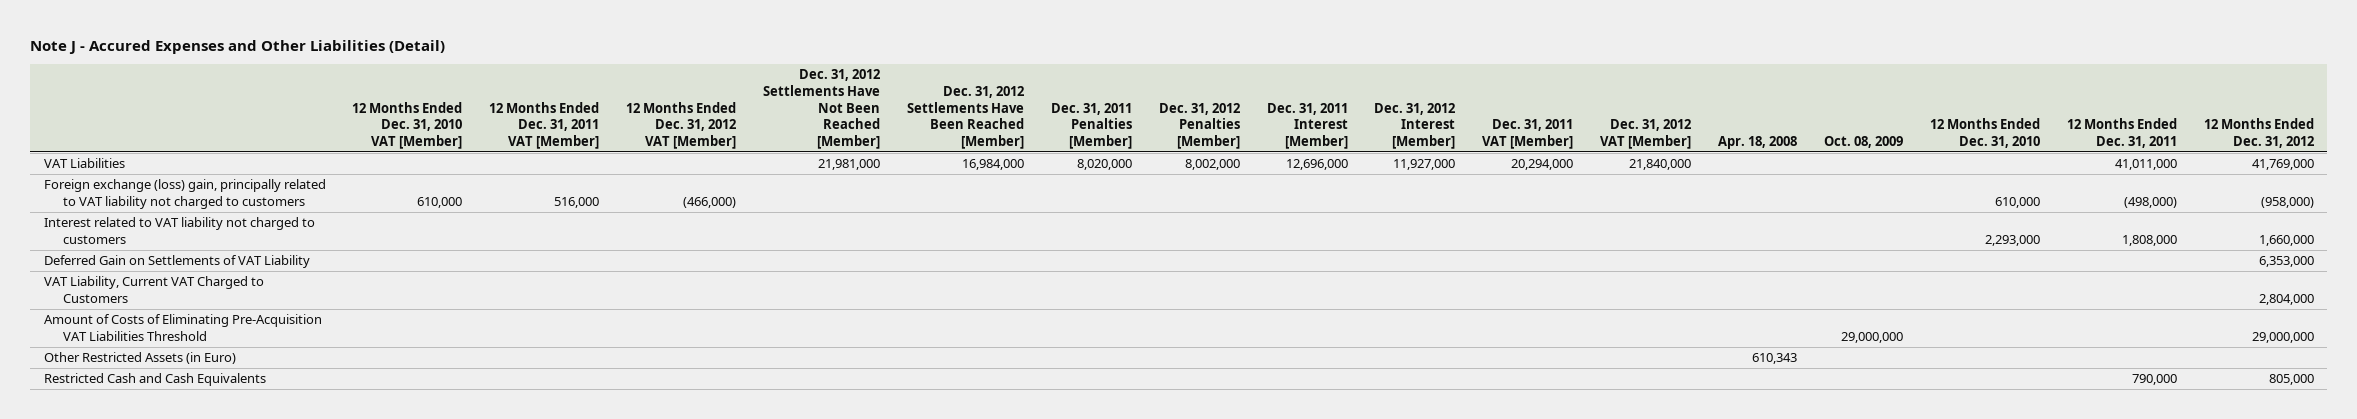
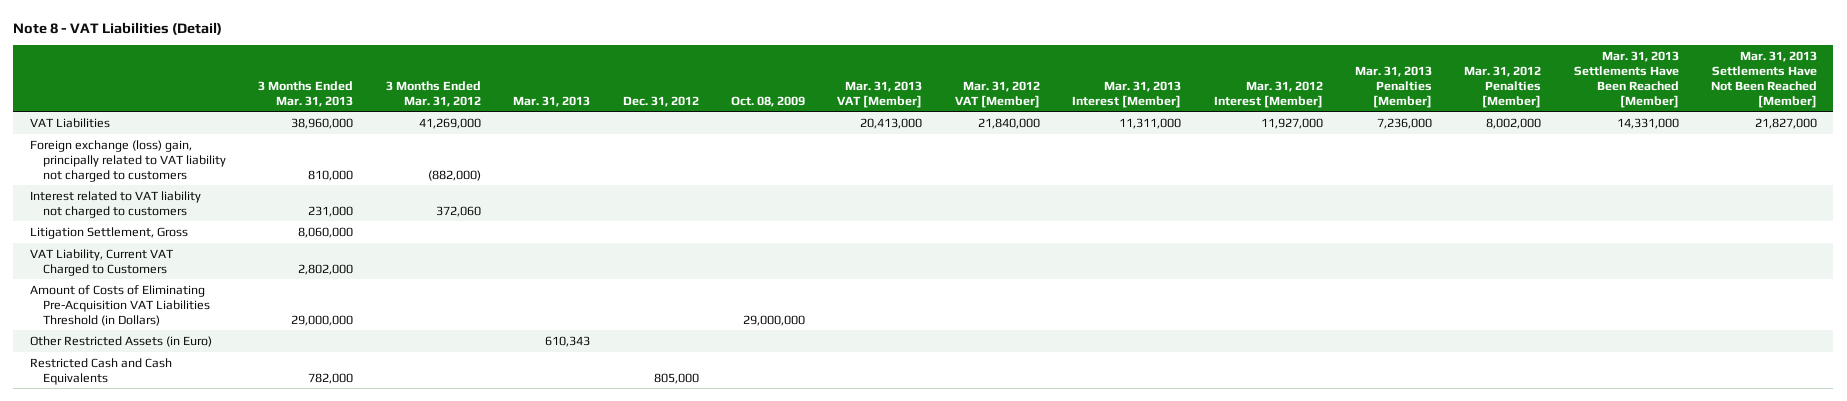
- Note J - Accured Expenses and Other Liabilities (Detail)
+ Note 8 - VAT Liabilities (Detail)
- | 12 Months Ended Dec. 31, 2010 VAT [Member] | 12 Months Ended Dec. 31, 2011 VAT [Member] | 12 Months Ended Dec. 31, 2012 VAT [Member] | Dec. 31, 2012 Settlements Have Not Been Reached [Member] | Dec. 31, 2012 Settlements Have Been Reached [Member] | Dec. 31, 2011 Penalties [Member] | Dec. 31, 2012 Penalties [Member] | Dec. 31, 2011 Interest [Member] | Dec. 31, 2012 Interest [Member] | Dec. 31, 2011 VAT [Member] | Dec. 31, 2012 VAT [Member] | Apr. 18, 2008 | Oct. 08, 2009 | 12 Months Ended Dec. 31, 2010 | 12 Months Ended Dec. 31, 2011 | 12 Months Ended Dec. 31, 2012
+ | 3 Months Ended Mar. 31, 2013 | 3 Months Ended Mar. 31, 2012 | Mar. 31, 2013 | Dec. 31, 2012 | Oct. 08, 2009 | Mar. 31, 2013 VAT [Member] | Mar. 31, 2012 VAT [Member] | Mar. 31, 2013 Interest [Member] | Mar. 31, 2012 Interest [Member] | Mar. 31, 2013 Penalties [Member] | Mar. 31, 2012 Penalties [Member] | Mar. 31, 2013 Settlements Have Been Reached [Member] | Mar. 31, 2013 Settlements Have Not Been Reached [Member]
- Deferred Gain on Settlements of VAT Liability | | | | | | | | | | | | | | | | 6,353,000
+ Litigation Settlement, Gross | 8,060,000 | | | | | | | | | | | |
- Amount of Costs of Eliminating Pre-Acquisition VAT Liabilities Threshold | | | | | | | | | | | | | 29,000,000 | | | 29,000,000
+ Amount of Costs of Eliminating Pre-Acquisition VAT Liabilities Threshold (in Dollars) | 29,000,000 | | | | 29,000,000 | | | | | | | |

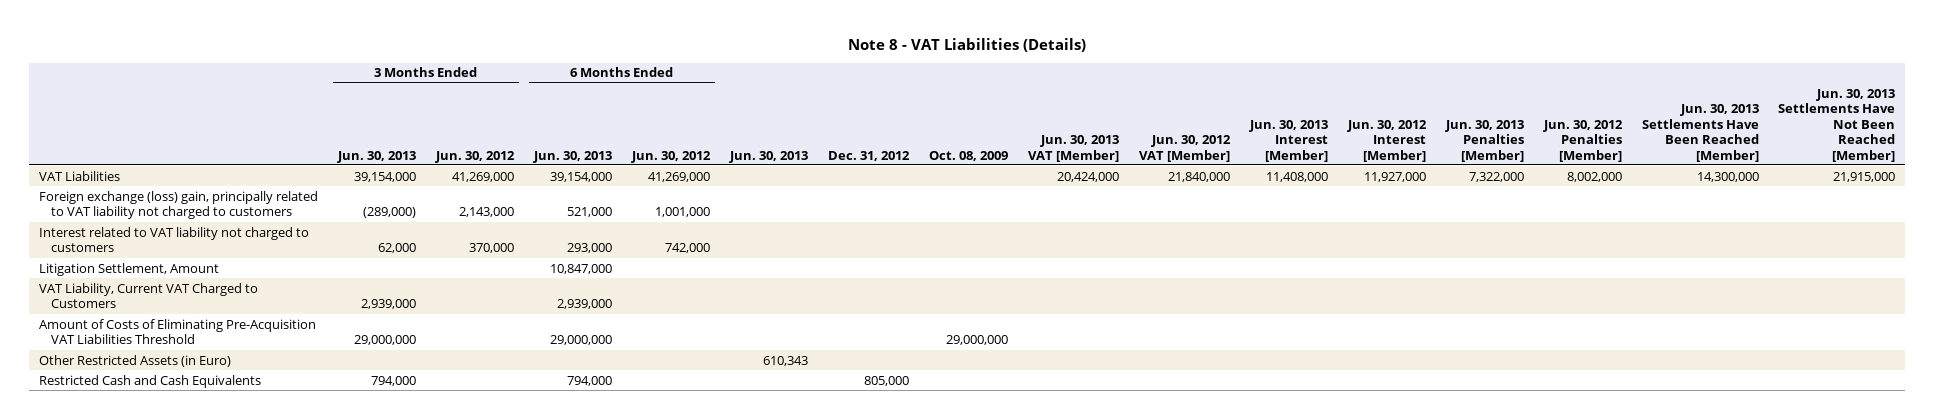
- Note 8 - VAT Liabilities (Detail)
+ Note 8 - VAT Liabilities (Details)
- | 3 Months Ended Mar. 31, 2013 | 3 Months Ended Mar. 31, 2012 | Mar. 31, 2013 | Dec. 31, 2012 | Oct. 08, 2009 | Mar. 31, 2013 VAT [Member] | Mar. 31, 2012 VAT [Member] | Mar. 31, 2013 Interest [Member] | Mar. 31, 2012 Interest [Member] | Mar. 31, 2013 Penalties [Member] | Mar. 31, 2012 Penalties [Member] | Mar. 31, 2013 Settlements Have Been Reached [Member] | Mar. 31, 2013 Settlements Have Not Been Reached [Member]
+ | 3 Months Ended Jun. 30, 2013 | 3 Months Ended Jun. 30, 2012 | 6 Months Ended Jun. 30, 2013 | 6 Months Ended Jun. 30, 2012 | Jun. 30, 2013 | Dec. 31, 2012 | Oct. 08, 2009 | Jun. 30, 2013 VAT [Member] | Jun. 30, 2012 VAT [Member] | Jun. 30, 2013 Interest [Member] | Jun. 30, 2012 Interest [Member] | Jun. 30, 2013 Penalties [Member] | Jun. 30, 2012 Penalties [Member] | Jun. 30, 2013 Settlements Have Been Reached [Member] | Jun. 30, 2013 Settlements Have Not Been Reached [Member]
- Litigation Settlement, Gross | 8,060,000 | | | | | | | | | | | |
+ Litigation Settlement, Amount | | | 10,847,000 | | | | | | | | | | | |
- Amount of Costs of Eliminating Pre-Acquisition VAT Liabilities Threshold (in Dollars) | 29,000,000 | | | | 29,000,000 | | | | | | | |
+ Amount of Costs of Eliminating Pre-Acquisition VAT Liabilities Threshold | 29,000,000 | | 29,000,000 | | | | 29,000,000 | | | | | | | |

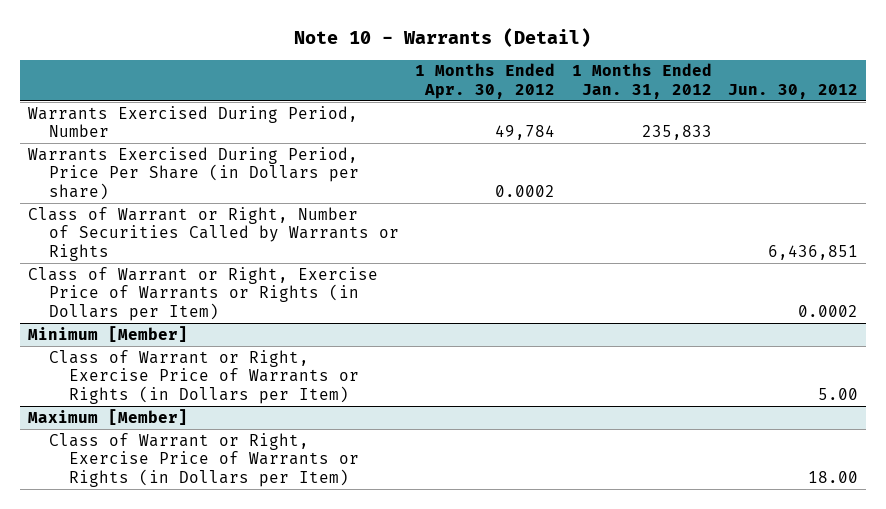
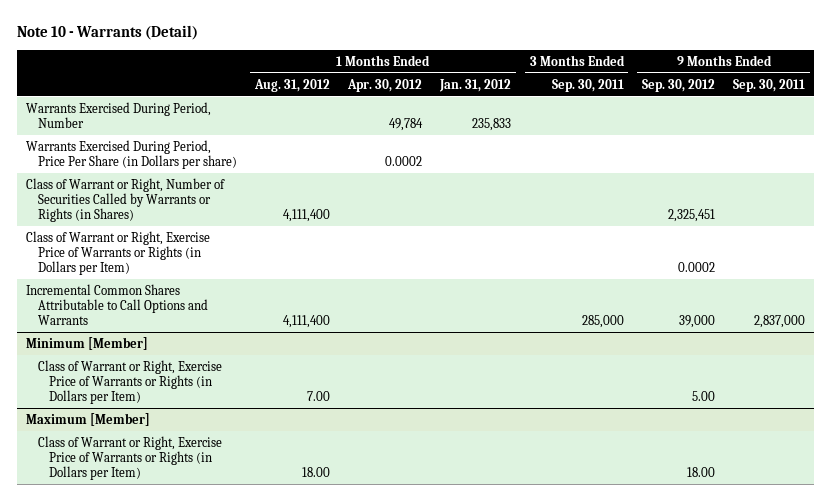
- | 1 Months Ended Apr. 30, 2012 | 1 Months Ended Jan. 31, 2012 | Jun. 30, 2012
+ | 1 Months Ended Aug. 31, 2012 | 1 Months Ended Apr. 30, 2012 | 1 Months Ended Jan. 31, 2012 | 3 Months Ended Sep. 30, 2011 | 9 Months Ended Sep. 30, 2012 | 9 Months Ended Sep. 30, 2011
- Class of Warrant or Right, Number of Securities Called by Warrants or Rights | | | 6,436,851
+ Class of Warrant or Right, Number of Securities Called by Warrants or Rights (in Shares) | 4,111,400 | | | | 2,325,451 |
+ Incremental Common Shares Attributable to Call Options and Warrants | 4,111,400 | | | 285,000 | 39,000 | 2,837,000

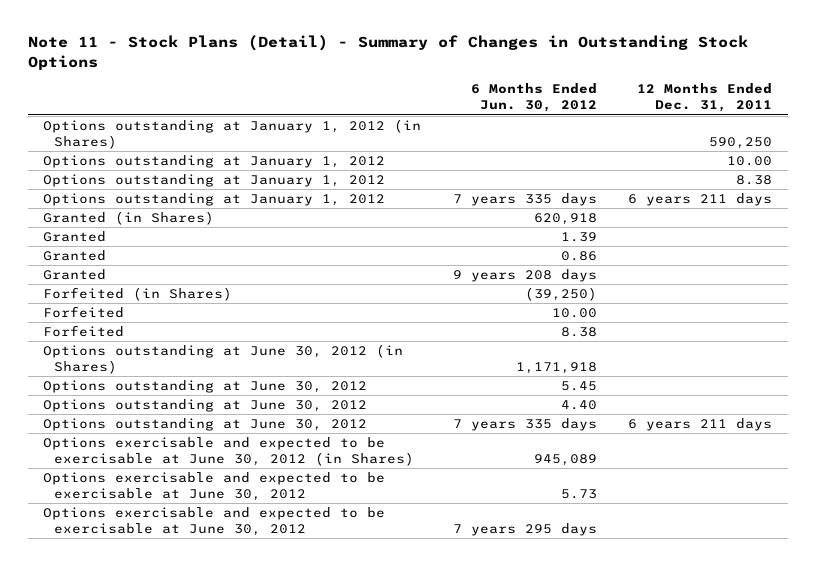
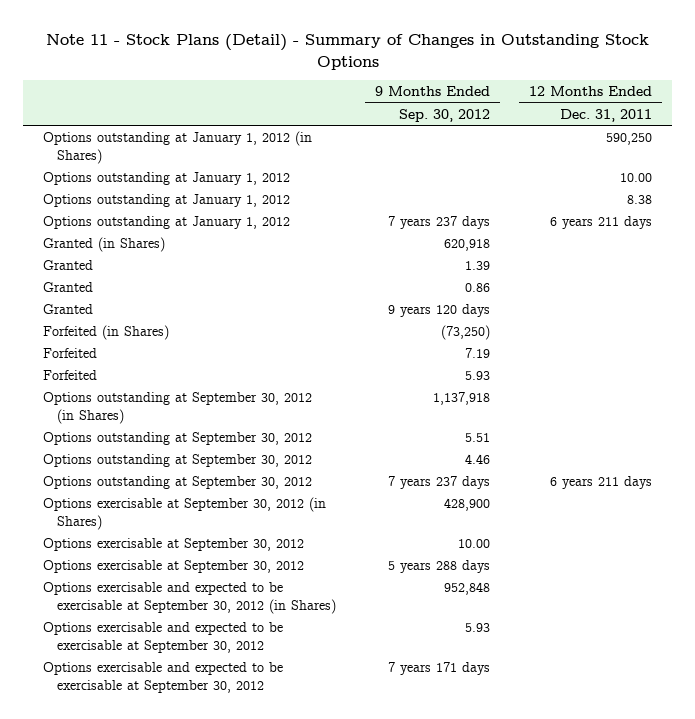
- | 6 Months Ended Jun. 30, 2012 | 12 Months Ended Dec. 31, 2011
+ | 9 Months Ended Sep. 30, 2012 | 12 Months Ended Dec. 31, 2011
- Options outstanding at June 30, 2012 (in Shares) | 1,171,918 |
- Options outstanding at June 30, 2012 | 5.45 |
- Options outstanding at June 30, 2012 | 4.40 |
- Options outstanding at June 30, 2012 | 7 years 335 days | 6 years 211 days
- Options exercisable and expected to be exercisable at June 30, 2012 (in Shares) | 945,089 |
- Options exercisable and expected to be exercisable at June 30, 2012 | 5.73 |
- Options exercisable and expected to be exercisable at June 30, 2012 | 7 years 295 days |
+ Options outstanding at September 30, 2012 (in Shares) | 1,137,918 |
+ Options outstanding at September 30, 2012 | 5.51 |
+ Options outstanding at September 30, 2012 | 4.46 |
+ Options outstanding at September 30, 2012 | 7 years 237 days | 6 years 211 days
+ Options exercisable at September 30, 2012 (in Shares) | 428,900 |
+ Options exercisable at September 30, 2012 | 10.00 |
+ Options exercisable at September 30, 2012 | 5 years 288 days |
+ Options exercisable and expected to be exercisable at September 30, 2012 (in Shares) | 952,848 |
+ Options exercisable and expected to be exercisable at September 30, 2012 | 5.93 |
+ Options exercisable and expected to be exercisable at September 30, 2012 | 7 years 171 days |

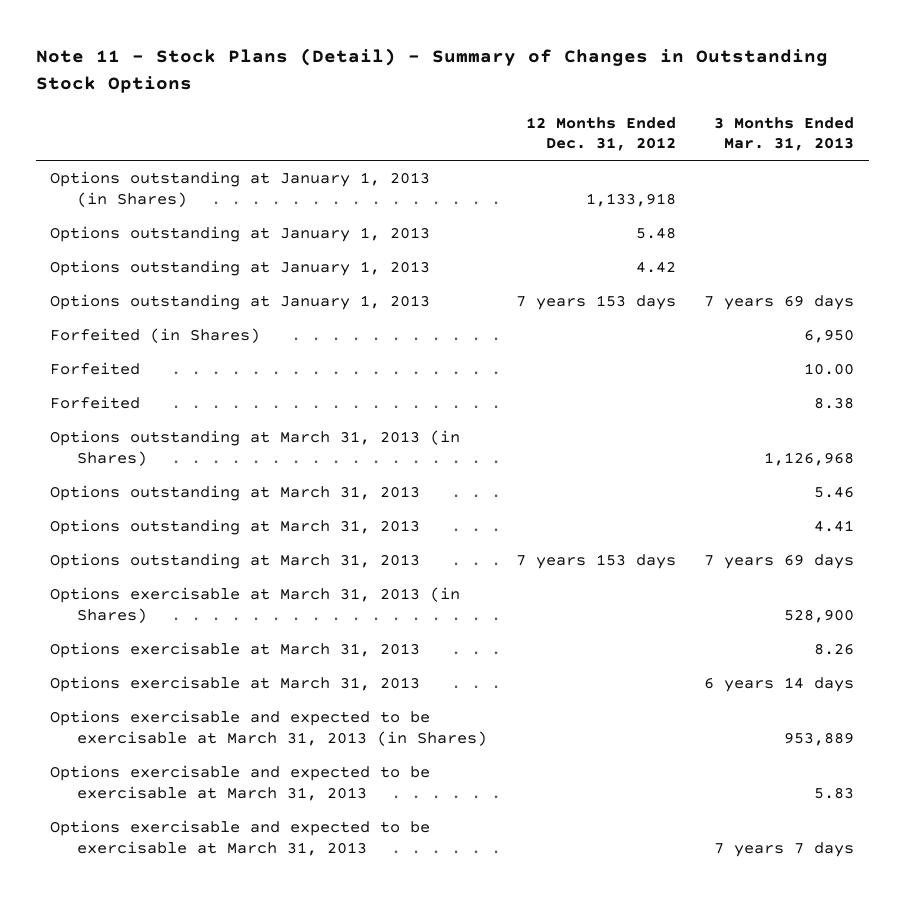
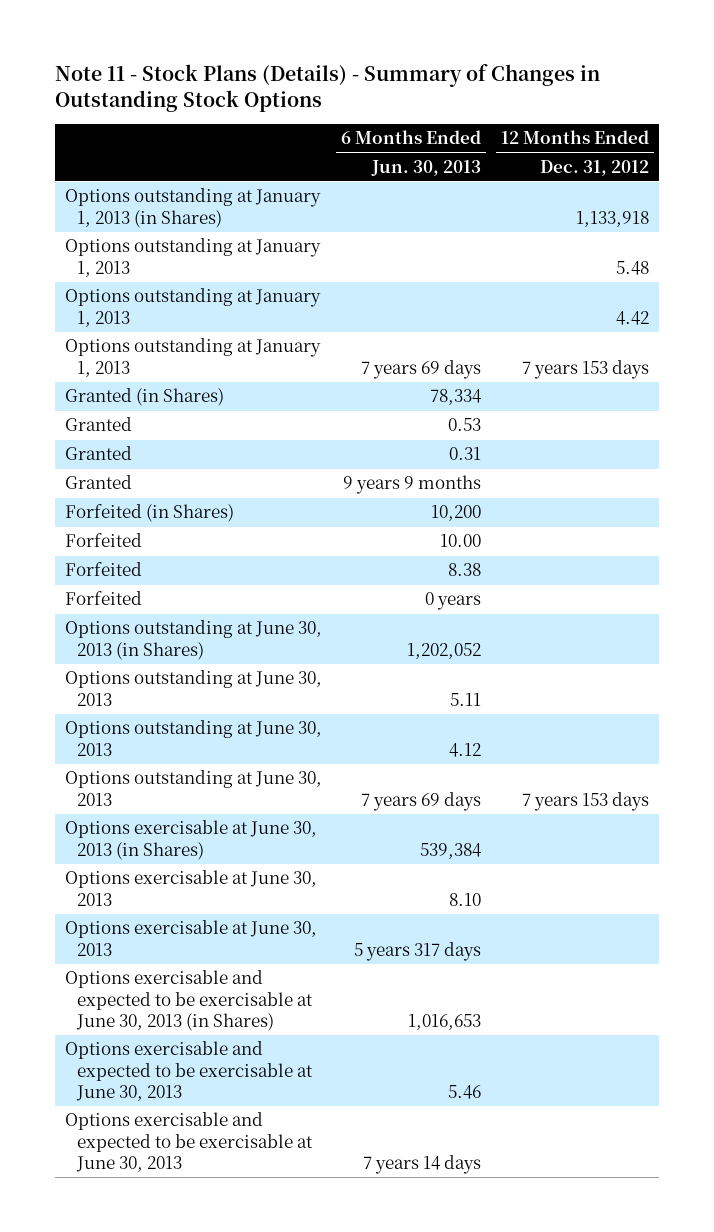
- Note 11 - Stock Plans (Detail) - Summary of Changes in Outstanding Stock Options
+ Note 11 - Stock Plans (Details) - Summary of Changes in Outstanding Stock Options
- | 12 Months Ended Dec. 31, 2012 | 3 Months Ended Mar. 31, 2013
+ | 6 Months Ended Jun. 30, 2013 | 12 Months Ended Dec. 31, 2012
+ Granted (in Shares) | 78,334 |
+ Granted | 0.53 |
+ Granted | 0.31 |
+ Granted | 9 years 9 months |
- Options outstanding at March 31, 2013 (in Shares) | | 1,126,968
- Options outstanding at March 31, 2013 | | 5.46
- Options outstanding at March 31, 2013 | | 4.41
- Options outstanding at March 31, 2013 | 7 years 153 days | 7 years 69 days
- Options exercisable at March 31, 2013 (in Shares) | | 528,900
- Options exercisable at March 31, 2013 | | 8.26
- Options exercisable at March 31, 2013 | | 6 years 14 days
- Options exercisable and expected to be exercisable at March 31, 2013 (in Shares) | | 953,889
- Options exercisable and expected to be exercisable at March 31, 2013 | | 5.83
- Options exercisable and expected to be exercisable at March 31, 2013 | | 7 years 7 days
+ Forfeited | 0 years |
+ Options outstanding at June 30, 2013 (in Shares) | 1,202,052 |
+ Options outstanding at June 30, 2013 | 5.11 |
+ Options outstanding at June 30, 2013 | 4.12 |
+ Options outstanding at June 30, 2013 | 7 years 69 days | 7 years 153 days
+ Options exercisable at June 30, 2013 (in Shares) | 539,384 |
+ Options exercisable at June 30, 2013 | 8.10 |
+ Options exercisable at June 30, 2013 | 5 years 317 days |
+ Options exercisable and expected to be exercisable at June 30, 2013 (in Shares) | 1,016,653 |
+ Options exercisable and expected to be exercisable at June 30, 2013 | 5.46 |
+ Options exercisable and expected to be exercisable at June 30, 2013 | 7 years 14 days |

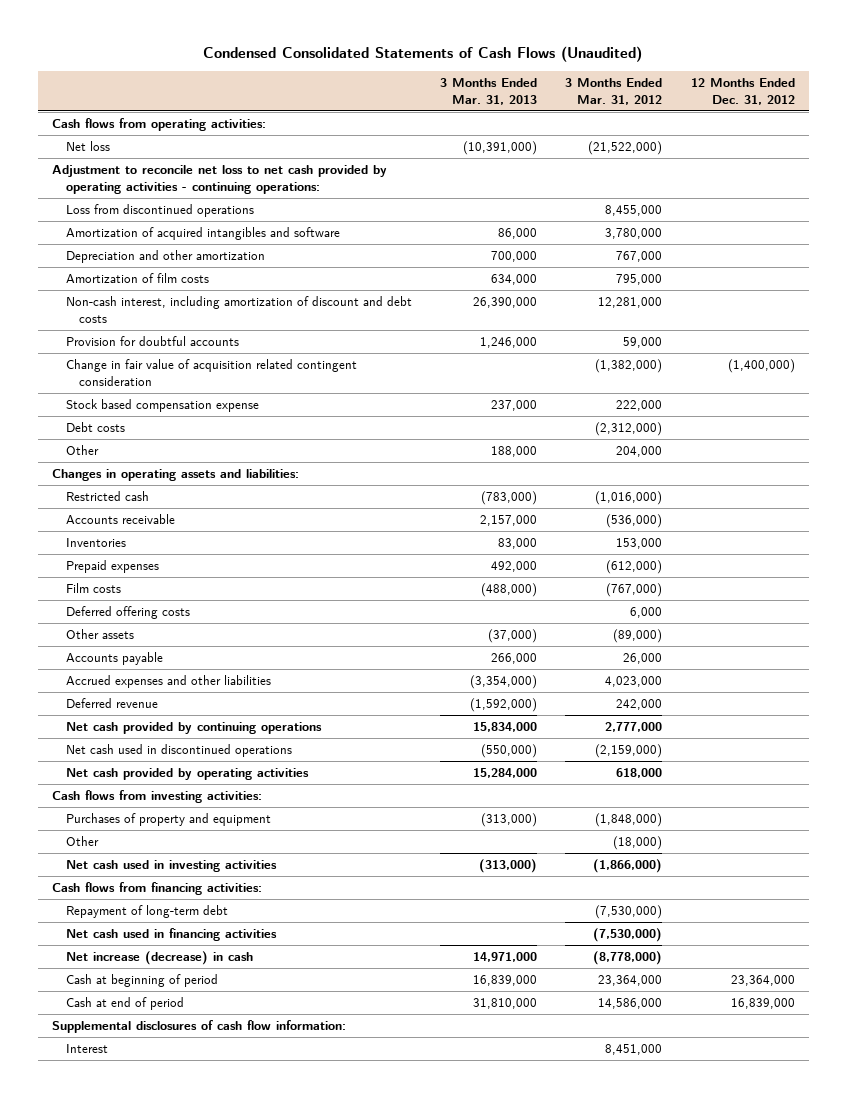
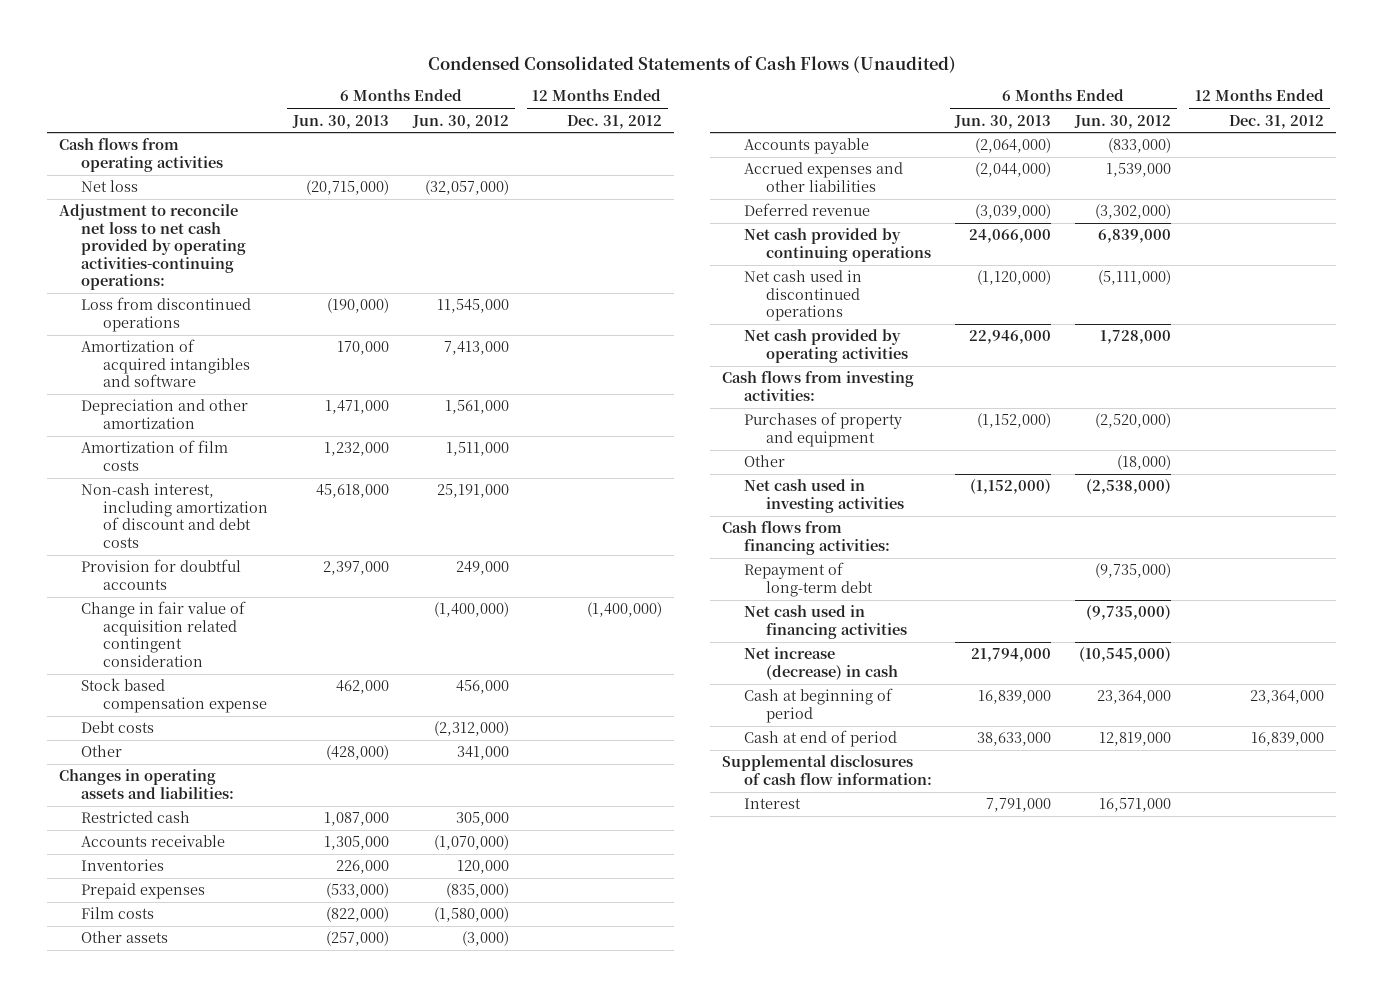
- | 3 Months Ended Mar. 31, 2013 | 3 Months Ended Mar. 31, 2012 | 12 Months Ended Dec. 31, 2012
+ | 6 Months Ended Jun. 30, 2013 | 6 Months Ended Jun. 30, 2012 | 12 Months Ended Dec. 31, 2012
- Cash flows from operating activities:
+ Cash flows from operating activities
- Adjustment to reconcile net loss to net cash provided by operating activities - continuing operations:
+ Adjustment to reconcile net loss to net cash provided by operating activities-continuing operations:
- Deferred offering costs | | 6,000 |

